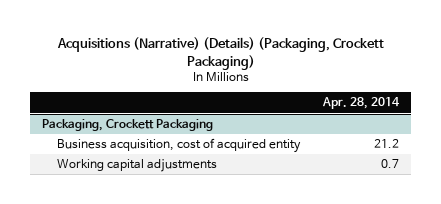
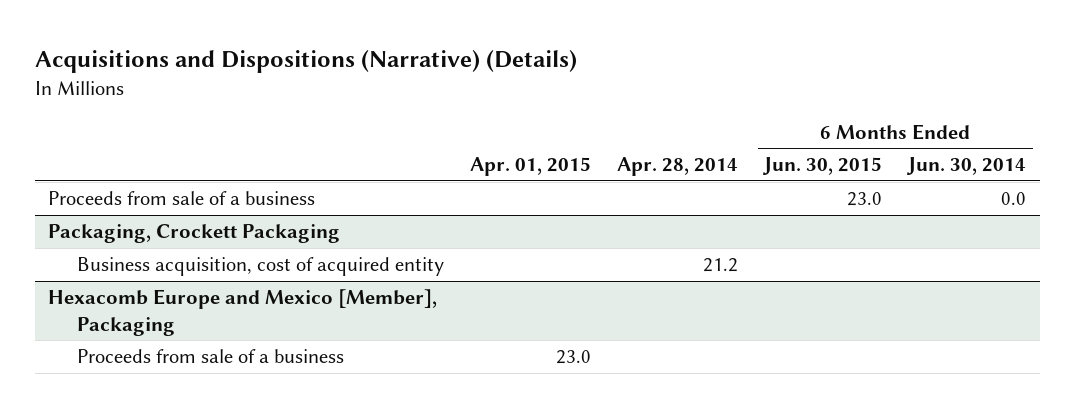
- Acquisitions (Narrative) (Details) (Packaging, Crockett Packaging)
+ Acquisitions and Dispositions (Narrative) (Details)
- | Apr. 28, 2014
+ | Apr. 01, 2015 | Apr. 28, 2014 | 6 Months Ended Jun. 30, 2015 | 6 Months Ended Jun. 30, 2014
+ Proceeds from sale of a business | | | 23.0 | 0.0
@ Packaging, Crockett Packaging
- Working capital adjustments | 0.7
+ Hexacomb Europe and Mexico [Member], Packaging
+ Proceeds from sale of a business | 23.0 | | |

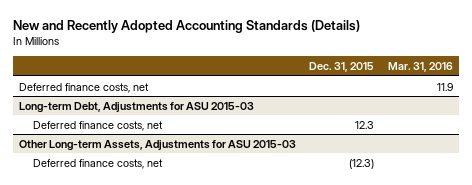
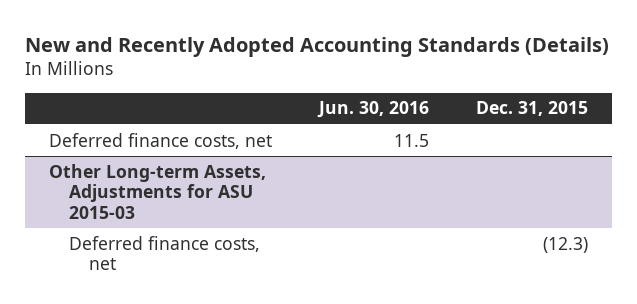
- | Dec. 31, 2015 | Mar. 31, 2016
+ | Jun. 30, 2016 | Dec. 31, 2015
- Long-term Debt, Adjustments for ASU 2015-03
- Deferred finance costs, net | 12.3 |

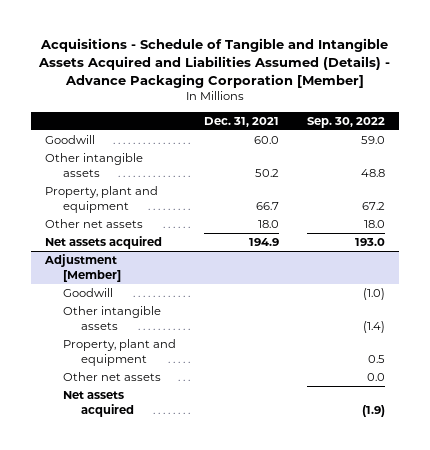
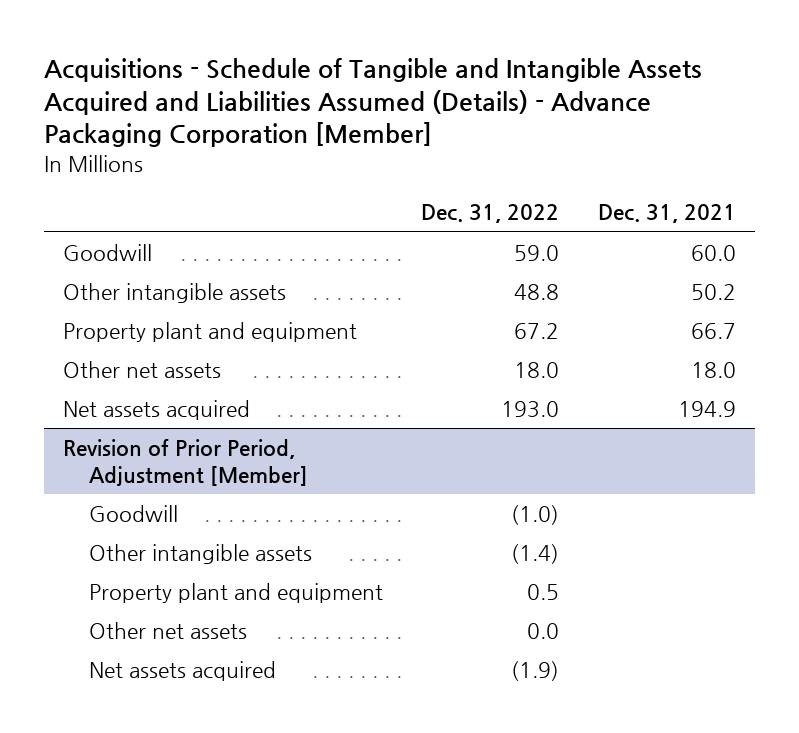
- | Dec. 31, 2021 | Sep. 30, 2022
+ | Dec. 31, 2022 | Dec. 31, 2021
- Property, plant and equipment | 66.7 | 67.2
+ Property plant and equipment | 67.2 | 66.7
- Adjustment [Member]
+ Revision of Prior Period, Adjustment [Member]
- Property, plant and equipment | | 0.5
+ Property plant and equipment | 0.5 |

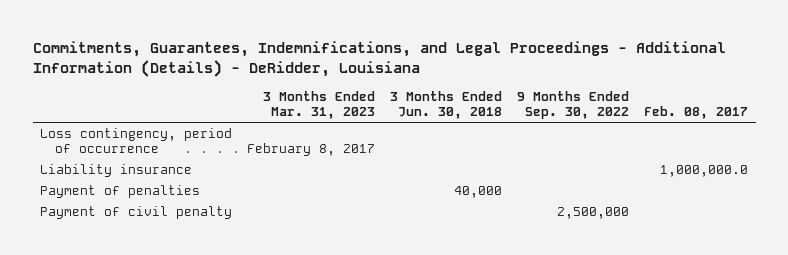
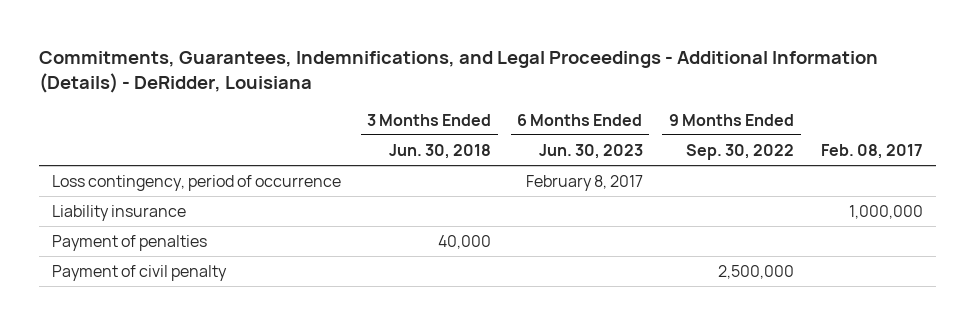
- | 3 Months Ended Mar. 31, 2023 | 3 Months Ended Jun. 30, 2018 | 9 Months Ended Sep. 30, 2022 | Feb. 08, 2017
+ | 3 Months Ended Jun. 30, 2018 | 6 Months Ended Jun. 30, 2023 | 9 Months Ended Sep. 30, 2022 | Feb. 08, 2017
- Liability insurance | | | | 1,000,000.0
+ Liability insurance | | | | 1,000,000

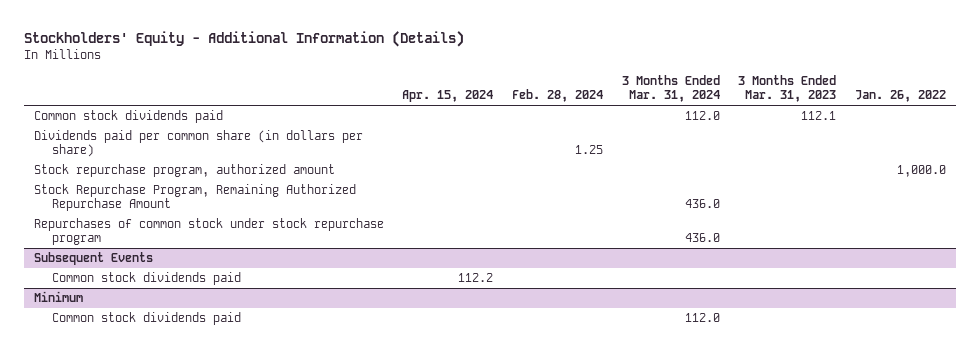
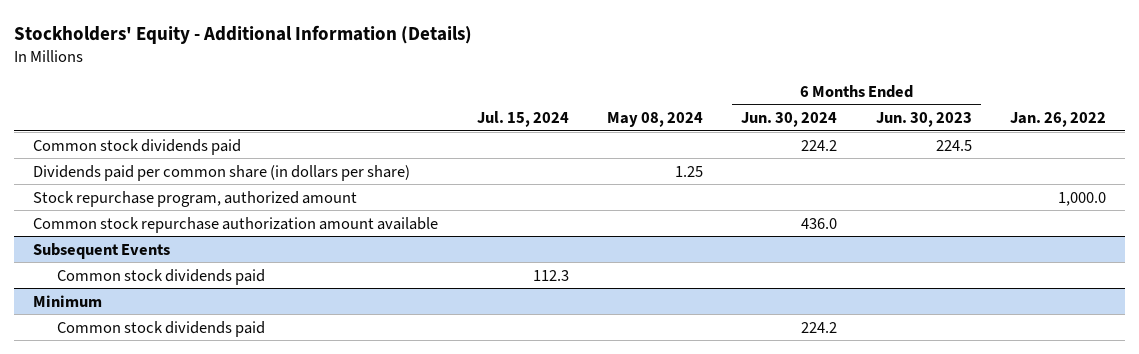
- | Apr. 15, 2024 | Feb. 28, 2024 | 3 Months Ended Mar. 31, 2024 | 3 Months Ended Mar. 31, 2023 | Jan. 26, 2022
+ | Jul. 15, 2024 | May 08, 2024 | 6 Months Ended Jun. 30, 2024 | 6 Months Ended Jun. 30, 2023 | Jan. 26, 2022
- Stock Repurchase Program, Remaining Authorized Repurchase Amount | | | 436.0 | |
- Repurchases of common stock under stock repurchase program | | | 436.0 | |
+ Common stock repurchase authorization amount available | | | 436.0 | |

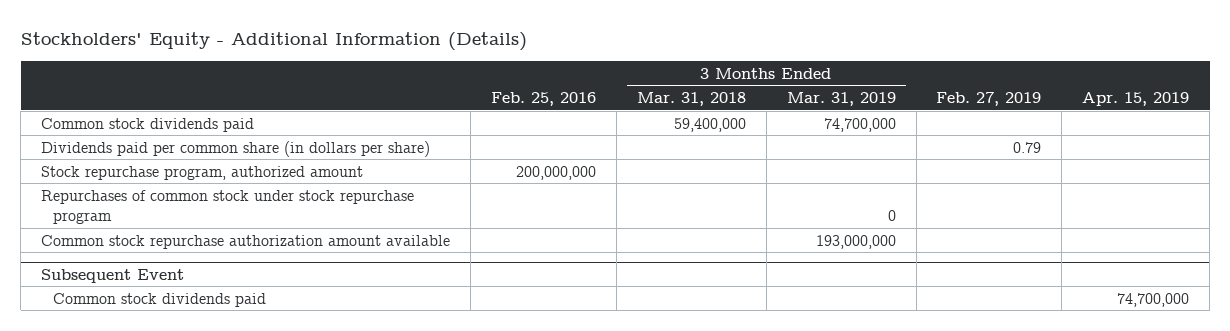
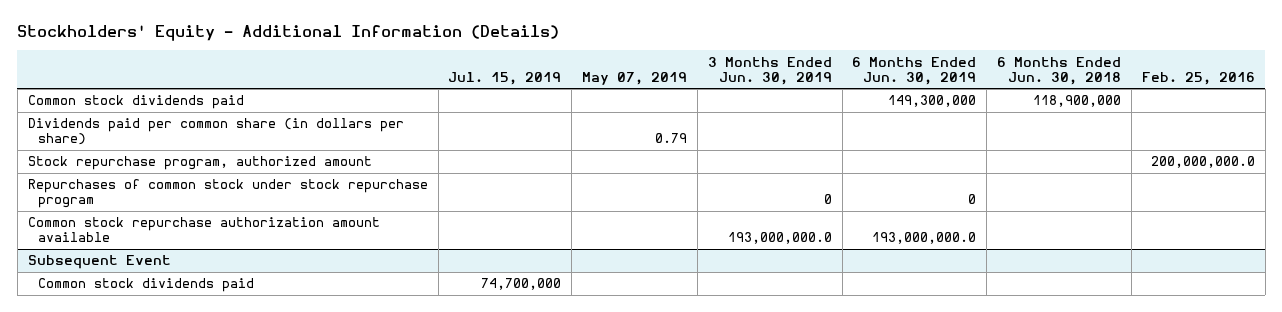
- | Feb. 25, 2016 | 3 Months Ended Mar. 31, 2018 | 3 Months Ended Mar. 31, 2019 | Feb. 27, 2019 | Apr. 15, 2019
+ | Jul. 15, 2019 | May 07, 2019 | 3 Months Ended Jun. 30, 2019 | 6 Months Ended Jun. 30, 2019 | 6 Months Ended Jun. 30, 2018 | Feb. 25, 2016
- Stock repurchase program, authorized amount | 200,000,000 | | | |
+ Stock repurchase program, authorized amount | | | | | | 200,000,000.0

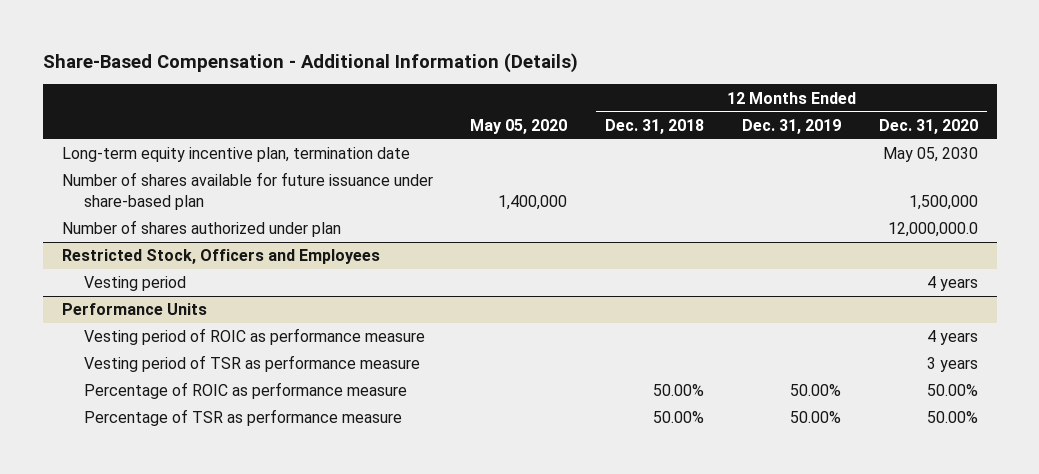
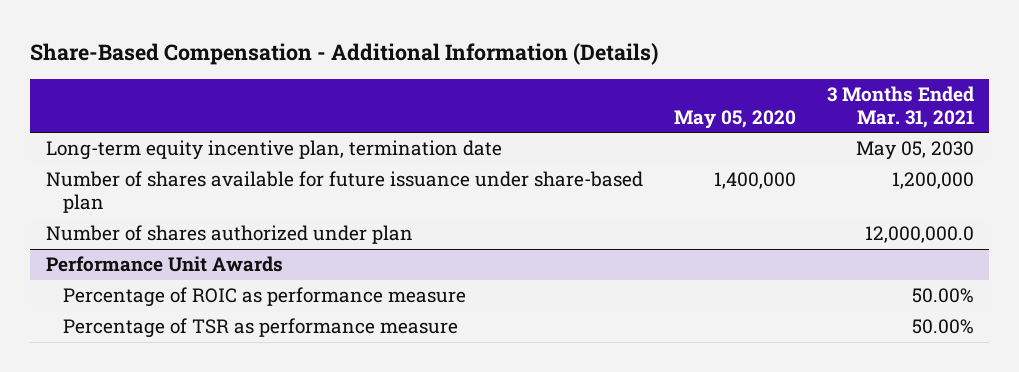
- | May 05, 2020 | 12 Months Ended Dec. 31, 2018 | 12 Months Ended Dec. 31, 2019 | 12 Months Ended Dec. 31, 2020
+ | May 05, 2020 | 3 Months Ended Mar. 31, 2021
- Restricted Stock, Officers and Employees
- Vesting period | | | | 4 years
- Performance Units
- Vesting period of ROIC as performance measure | | | | 4 years
- Vesting period of TSR as performance measure | | | | 3 years
+ Performance Unit Awards

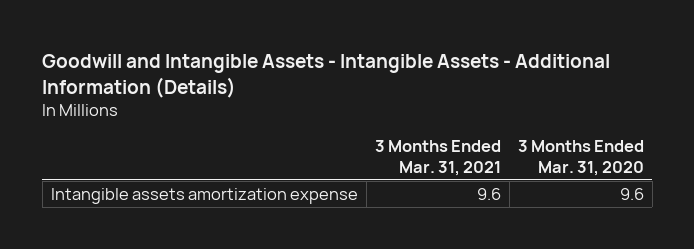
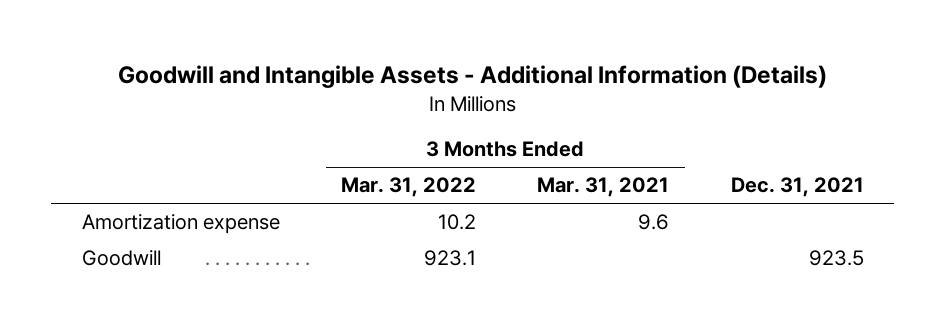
- Goodwill and Intangible Assets - Intangible Assets - Additional Information (Details)
+ Goodwill and Intangible Assets - Additional Information (Details)
- | 3 Months Ended Mar. 31, 2021 | 3 Months Ended Mar. 31, 2020
+ | 3 Months Ended Mar. 31, 2022 | 3 Months Ended Mar. 31, 2021 | Dec. 31, 2021
- Intangible assets amortization expense | 9.6 | 9.6
+ Amortization expense | 10.2 | 9.6 |
+ Goodwill | 923.1 | | 923.5

